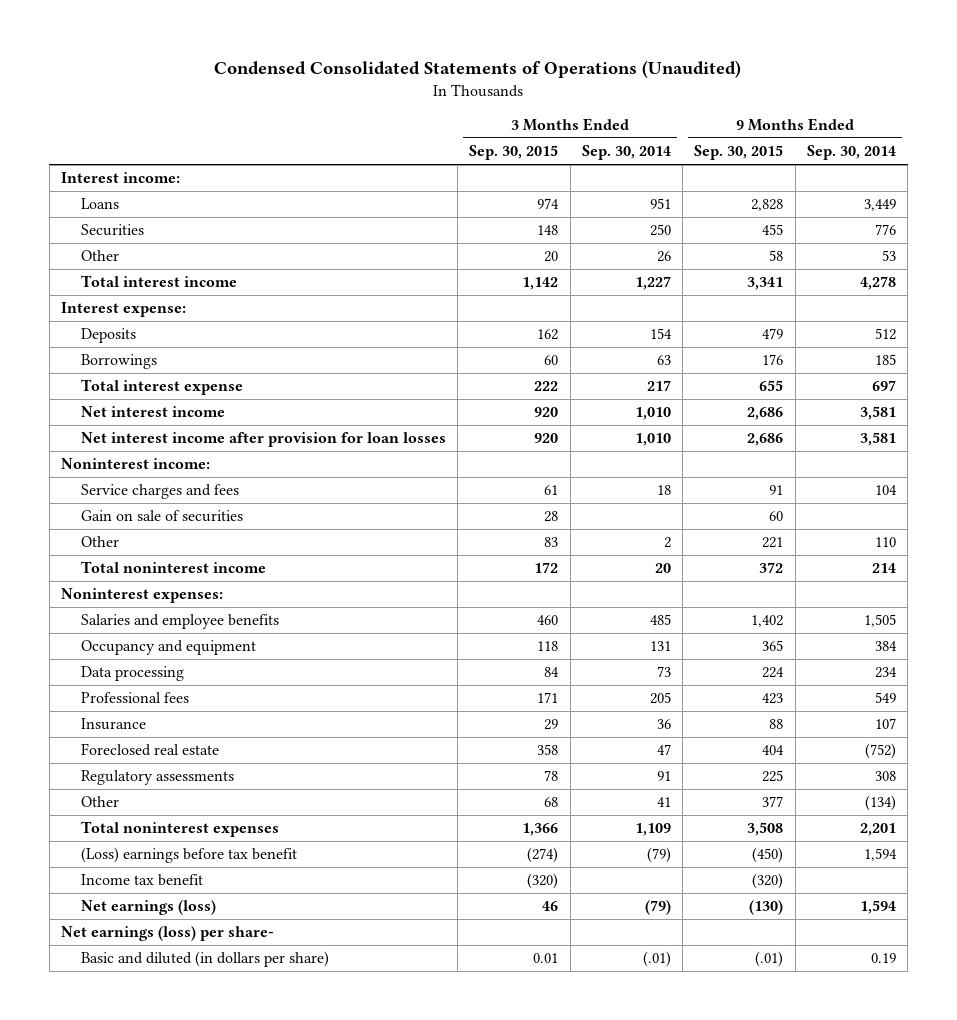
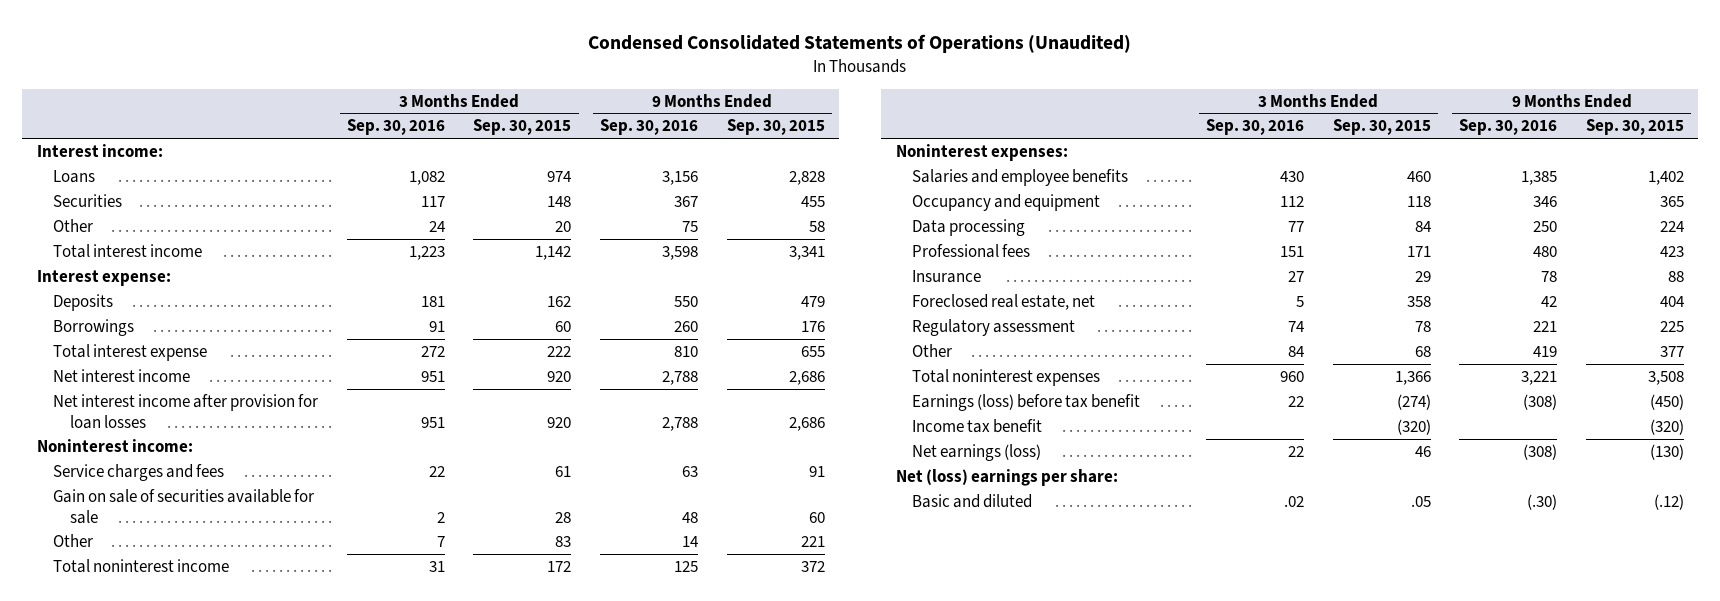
- | 3 Months Ended Sep. 30, 2015 | 3 Months Ended Sep. 30, 2014 | 9 Months Ended Sep. 30, 2015 | 9 Months Ended Sep. 30, 2014
+ | 3 Months Ended Sep. 30, 2016 | 3 Months Ended Sep. 30, 2015 | 9 Months Ended Sep. 30, 2016 | 9 Months Ended Sep. 30, 2015
- Gain on sale of securities | 28 | | 60 |
+ Gain on sale of securities available for sale | 2 | 28 | 48 | 60
- Foreclosed real estate | 358 | 47 | 404 | (752)
- Regulatory assessments | 78 | 91 | 225 | 308
+ Foreclosed real estate, net | 5 | 358 | 42 | 404
+ Regulatory assessment | 74 | 78 | 221 | 225
- (Loss) earnings before tax benefit | (274) | (79) | (450) | 1,594
+ Earnings (loss) before tax benefit | 22 | (274) | (308) | (450)
- Net earnings (loss) per share-
- Basic and diluted (in dollars per share) | 0.01 | (.01) | (.01) | 0.19
+ Net (loss) earnings per share:
+ Basic and diluted | .02 | .05 | (.30) | (.12)

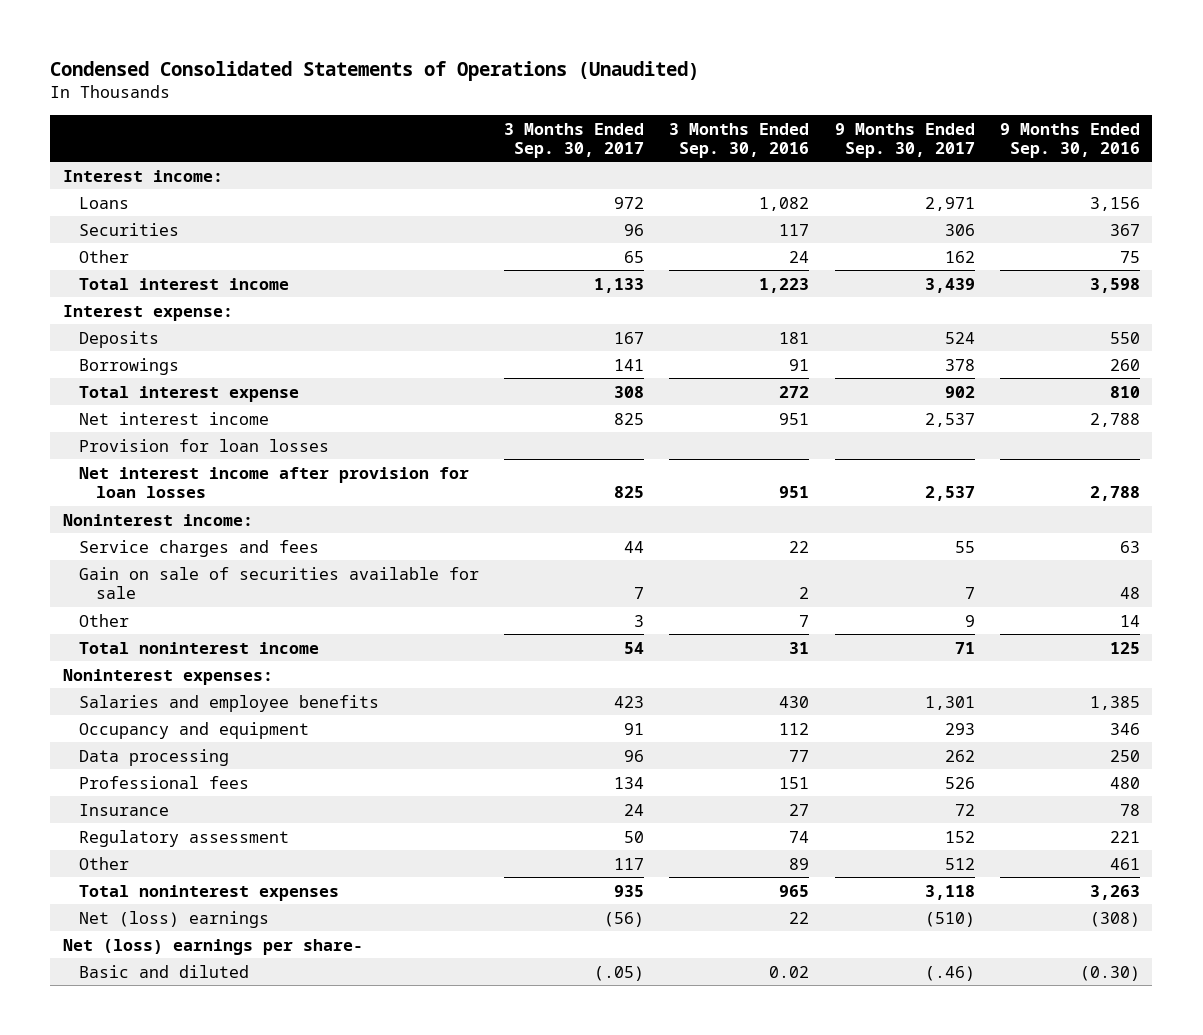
- | 3 Months Ended Sep. 30, 2016 | 3 Months Ended Sep. 30, 2015 | 9 Months Ended Sep. 30, 2016 | 9 Months Ended Sep. 30, 2015
+ | 3 Months Ended Sep. 30, 2017 | 3 Months Ended Sep. 30, 2016 | 9 Months Ended Sep. 30, 2017 | 9 Months Ended Sep. 30, 2016
+ Provision for loan losses
- Foreclosed real estate, net | 5 | 358 | 42 | 404
- Other | 84 | 68 | 419 | 377
- Total noninterest expenses | 960 | 1,366 | 3,221 | 3,508
- Earnings (loss) before tax benefit | 22 | (274) | (308) | (450)
- Income tax benefit | | (320) | | (320)
- Net earnings (loss) | 22 | 46 | (308) | (130)
- Net (loss) earnings per share:
- Basic and diluted | .02 | .05 | (.30) | (.12)
+ Other | 117 | 89 | 512 | 461
+ Total noninterest expenses | 935 | 965 | 3,118 | 3,263
+ Net (loss) earnings | (56) | 22 | (510) | (308)
+ Net (loss) earnings per share-
+ Basic and diluted | (.05) | 0.02 | (.46) | (0.30)

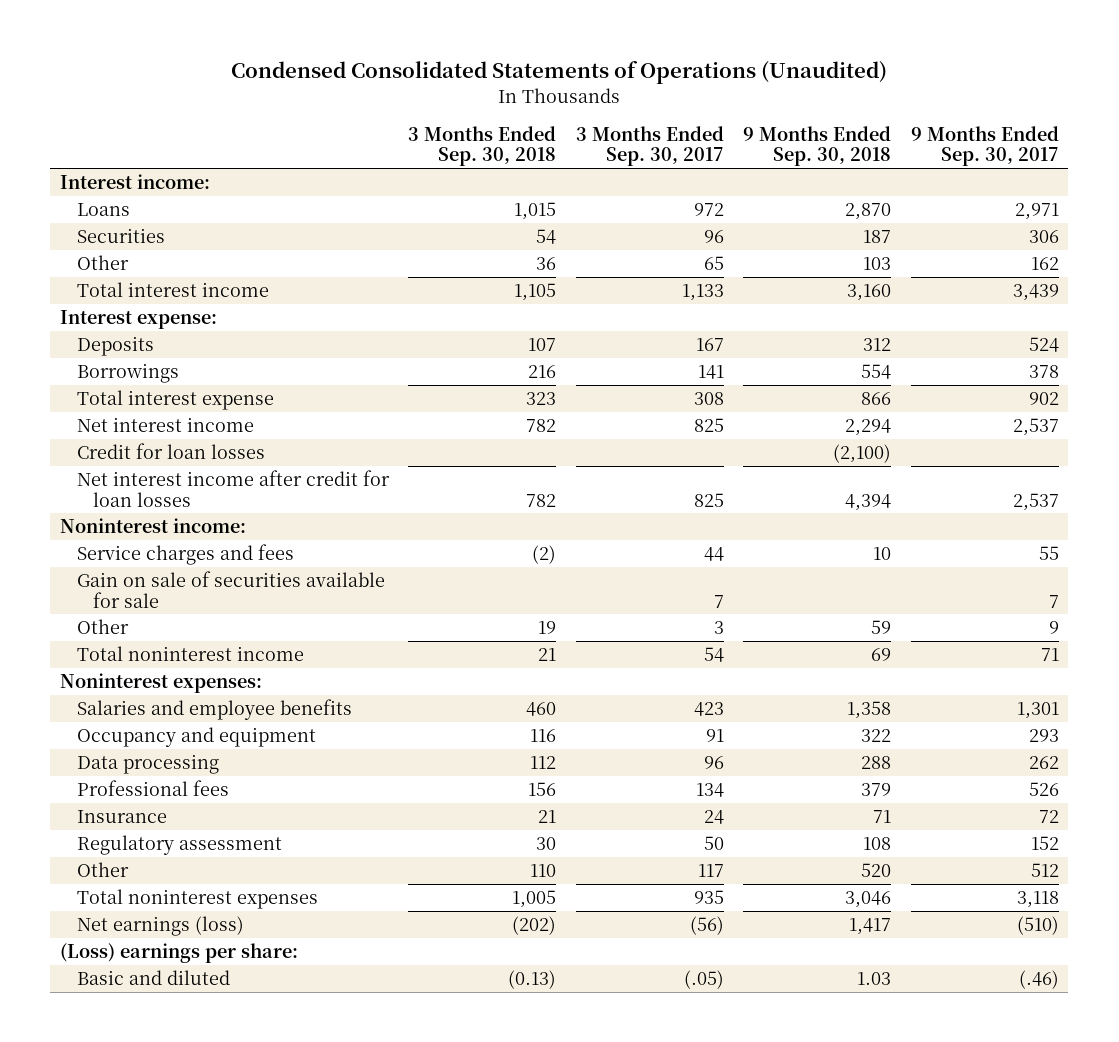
- | 3 Months Ended Sep. 30, 2017 | 3 Months Ended Sep. 30, 2016 | 9 Months Ended Sep. 30, 2017 | 9 Months Ended Sep. 30, 2016
+ | 3 Months Ended Sep. 30, 2018 | 3 Months Ended Sep. 30, 2017 | 9 Months Ended Sep. 30, 2018 | 9 Months Ended Sep. 30, 2017
- Provision for loan losses
- Net interest income after provision for loan losses | 825 | 951 | 2,537 | 2,788
+ Credit for loan losses | | | (2,100) |
+ Net interest income after credit for loan losses | 782 | 825 | 4,394 | 2,537
- Net (loss) earnings | (56) | 22 | (510) | (308)
- Net (loss) earnings per share-
+ Net earnings (loss) | (202) | (56) | 1,417 | (510)
+ (Loss) earnings per share:

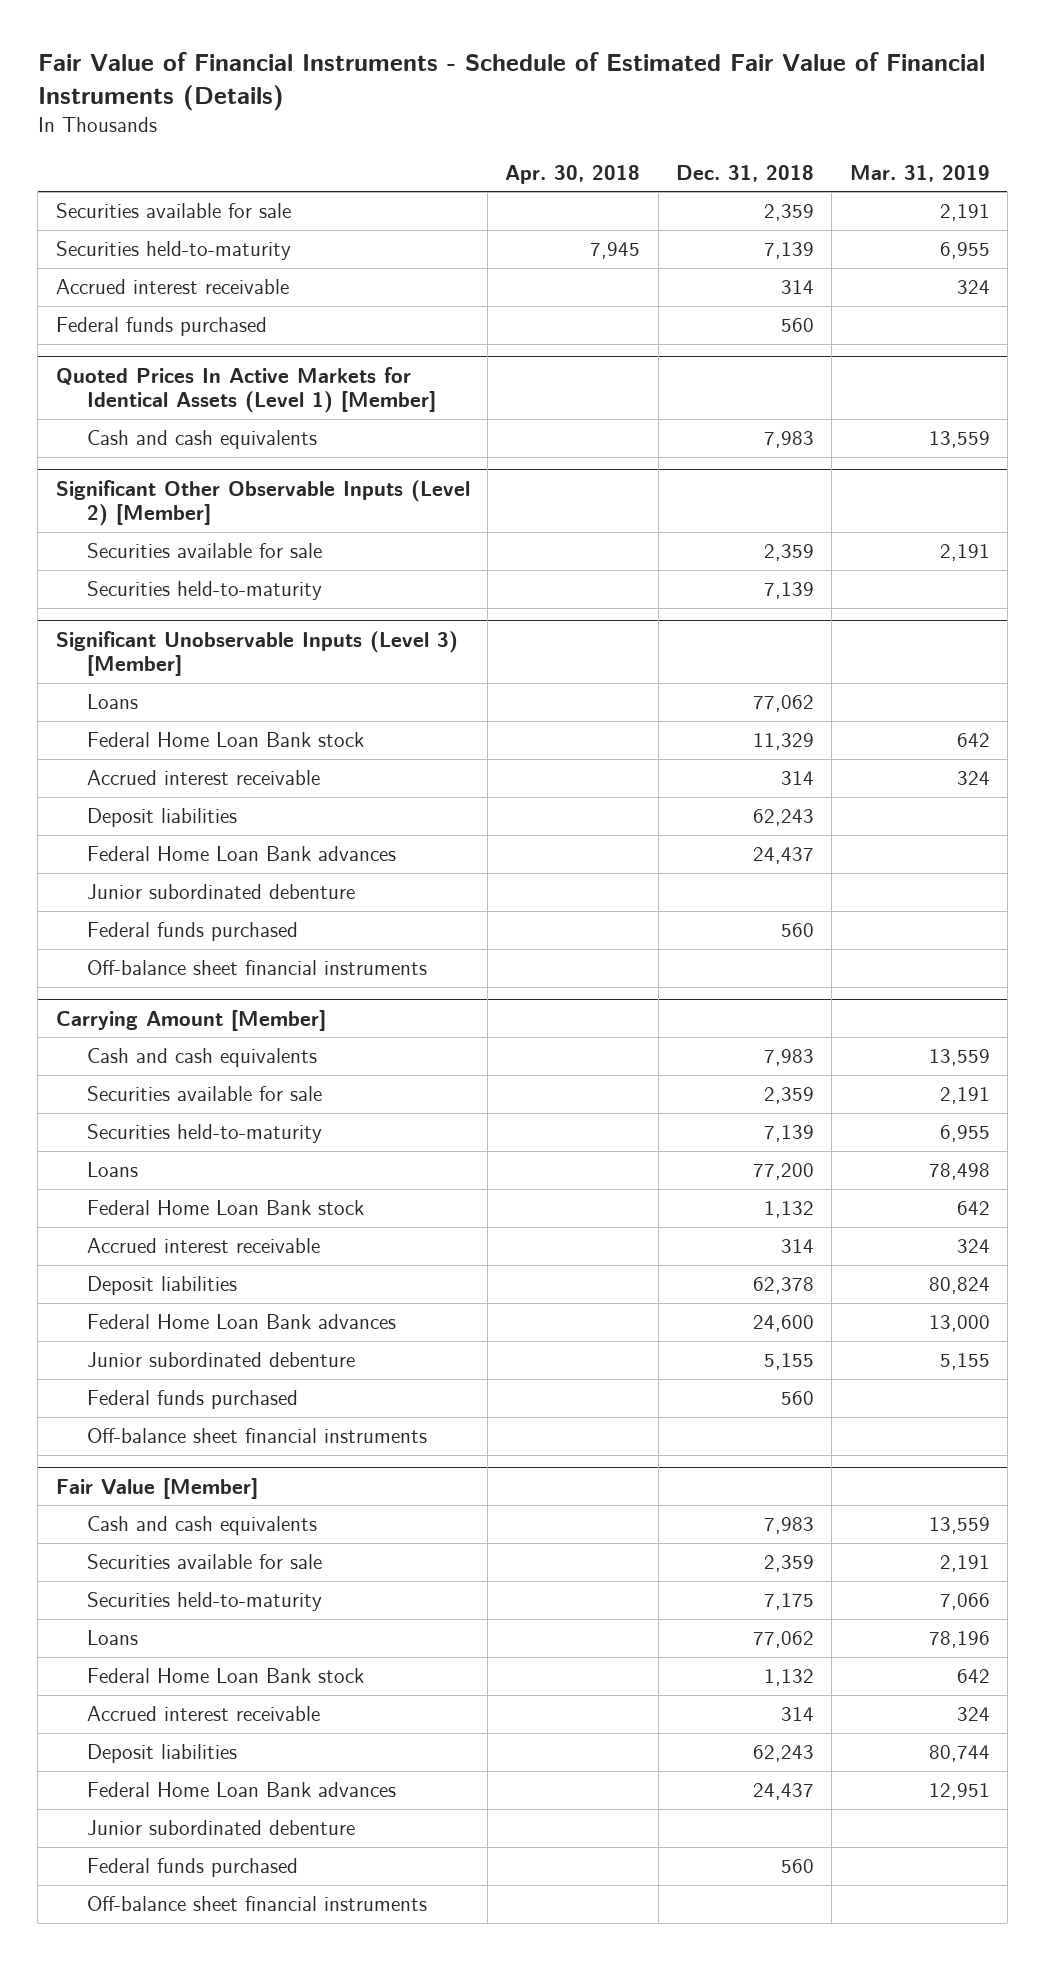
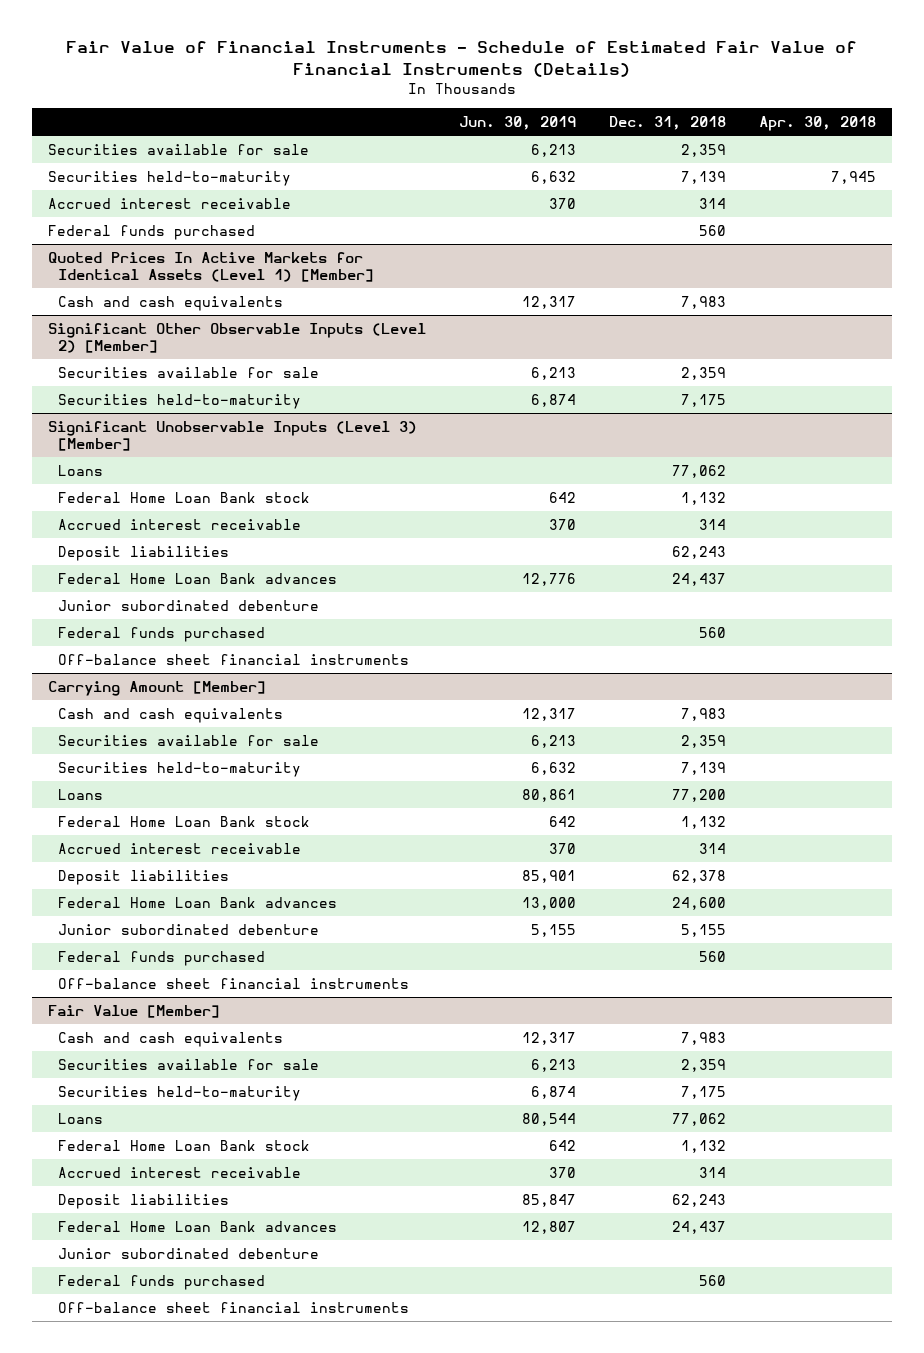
- | Apr. 30, 2018 | Dec. 31, 2018 | Mar. 31, 2019
+ | Jun. 30, 2019 | Dec. 31, 2018 | Apr. 30, 2018
@ Significant Other Observable Inputs (Level 2) [Member]
- Securities held-to-maturity | | 7,139 |
+ Securities held-to-maturity | 6,874 | 7,175 |
@ Significant Unobservable Inputs (Level 3) [Member]
- Federal Home Loan Bank stock | | 11,329 | 642
+ Federal Home Loan Bank stock | 642 | 1,132 |

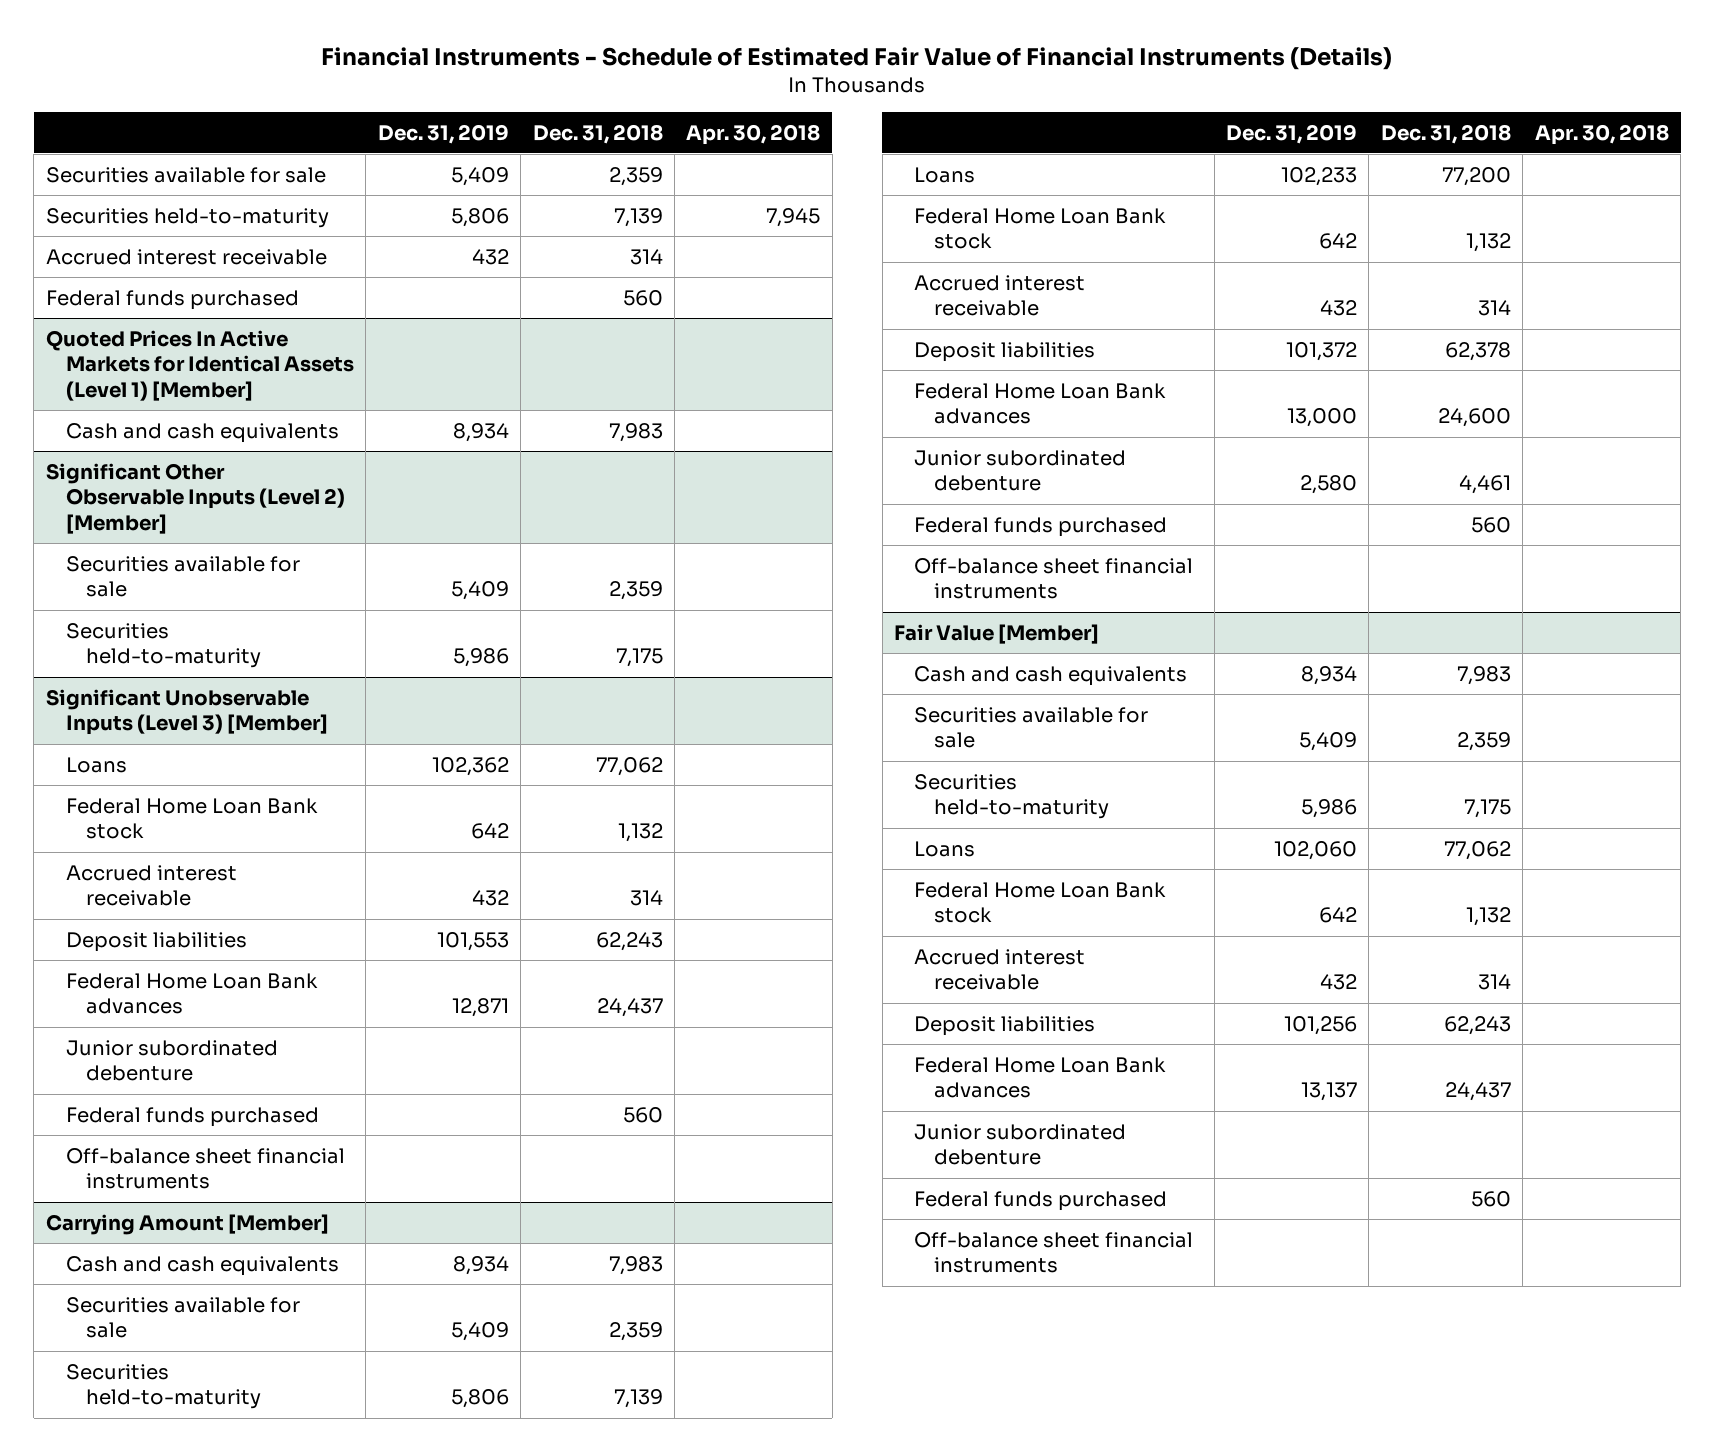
- Fair Value of Financial Instruments - Schedule of Estimated Fair Value of Financial Instruments (Details)
+ Financial Instruments - Schedule of Estimated Fair Value of Financial Instruments (Details)
- | Jun. 30, 2019 | Dec. 31, 2018 | Apr. 30, 2018
+ | Dec. 31, 2019 | Dec. 31, 2018 | Apr. 30, 2018
@ Carrying Amount [Member]
- Junior subordinated debenture | 5,155 | 5,155 |
+ Junior subordinated debenture | 2,580 | 4,461 |

